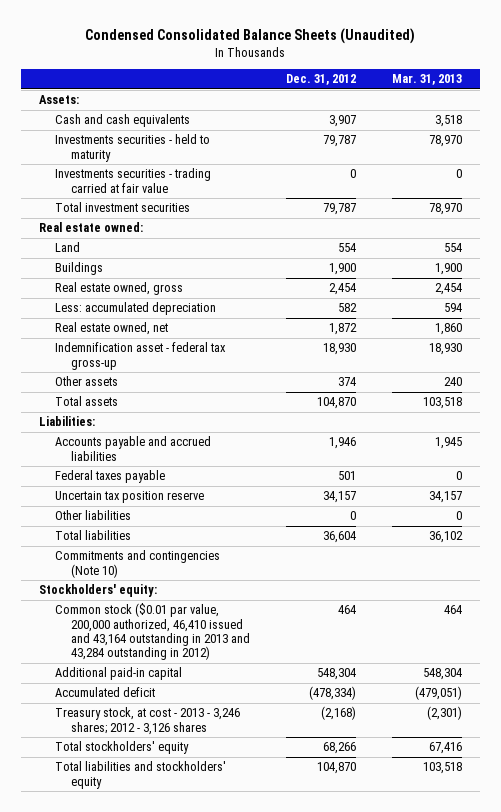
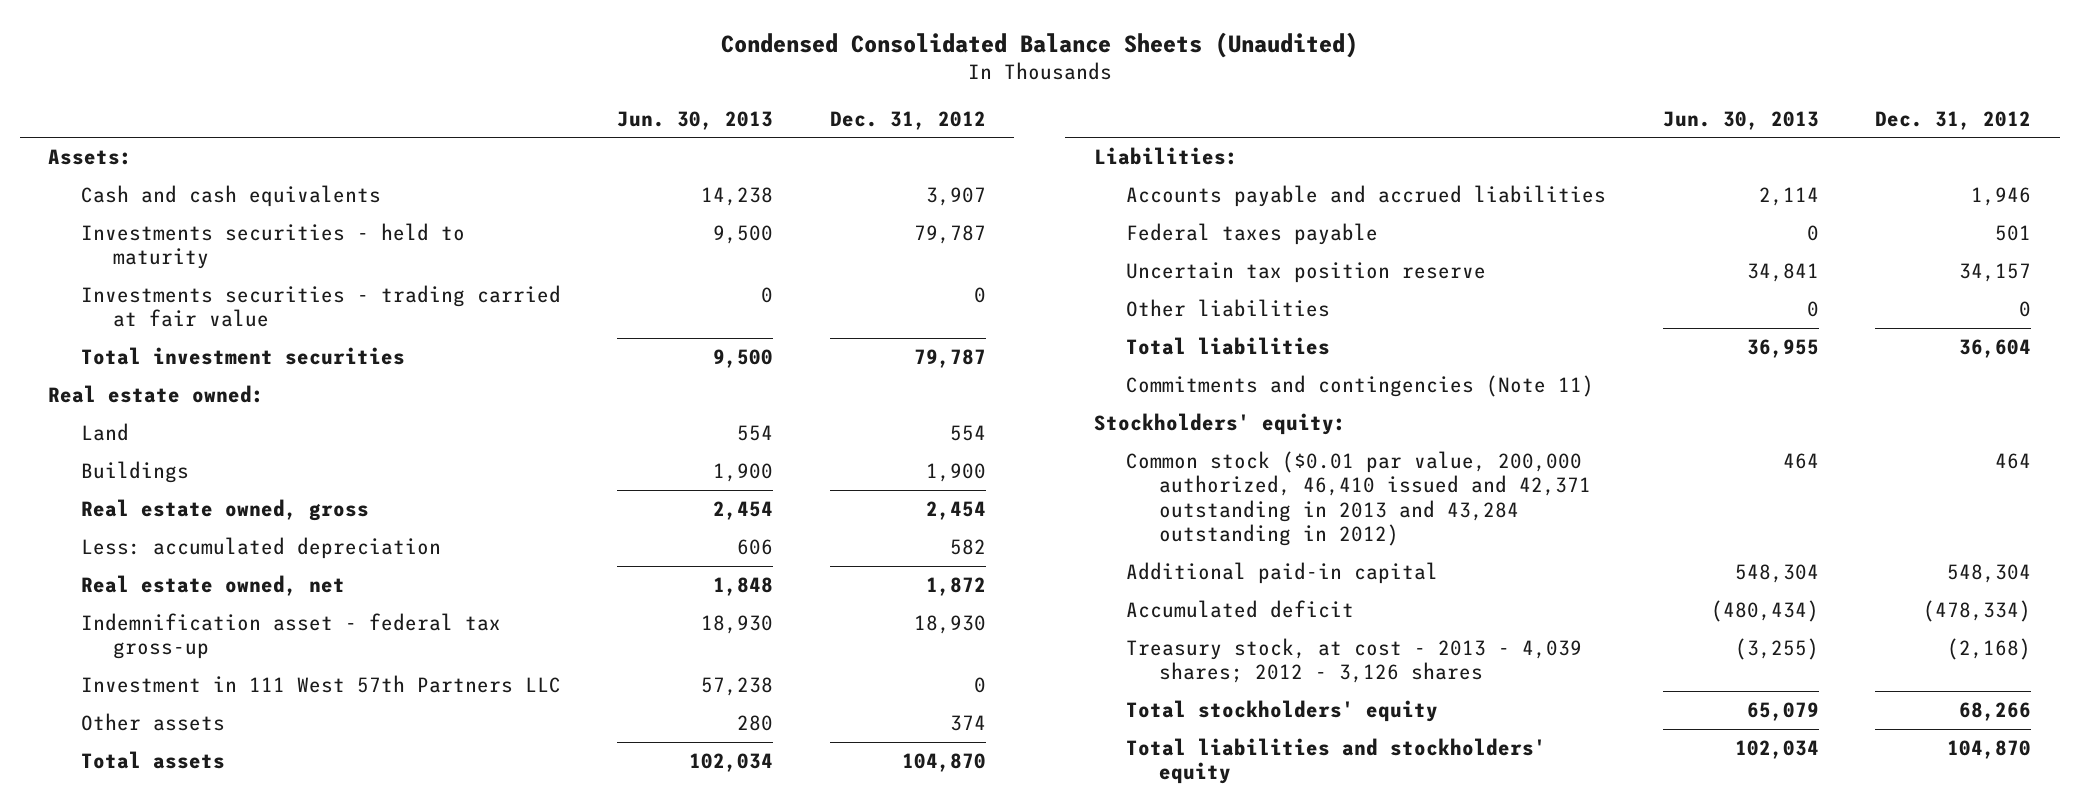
- | Dec. 31, 2012 | Mar. 31, 2013
+ | Jun. 30, 2013 | Dec. 31, 2012
+ Investment in 111 West 57th Partners LLC | 57,238 | 0
- Commitments and contingencies (Note 10)
+ Commitments and contingencies (Note 11)
- Common stock ($0.01 par value, 200,000 authorized, 46,410 issued and 43,164 outstanding in 2013 and 43,284 outstanding in 2012) | 464 | 464
+ Common stock ($0.01 par value, 200,000 authorized, 46,410 issued and 42,371 outstanding in 2013 and 43,284 outstanding in 2012) | 464 | 464
- Treasury stock, at cost - 2013 - 3,246 shares; 2012 - 3,126 shares | (2,168) | (2,301)
+ Treasury stock, at cost - 2013 - 4,039 shares; 2012 - 3,126 shares | (3,255) | (2,168)

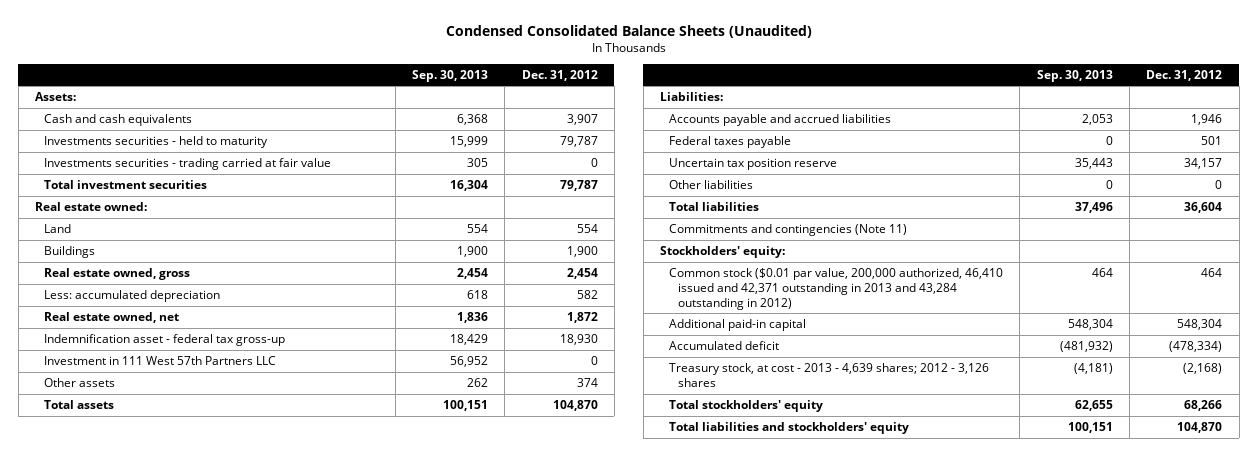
- | Jun. 30, 2013 | Dec. 31, 2012
+ | Sep. 30, 2013 | Dec. 31, 2012
- Treasury stock, at cost - 2013 - 4,039 shares; 2012 - 3,126 shares | (3,255) | (2,168)
+ Treasury stock, at cost - 2013 - 4,639 shares; 2012 - 3,126 shares | (4,181) | (2,168)

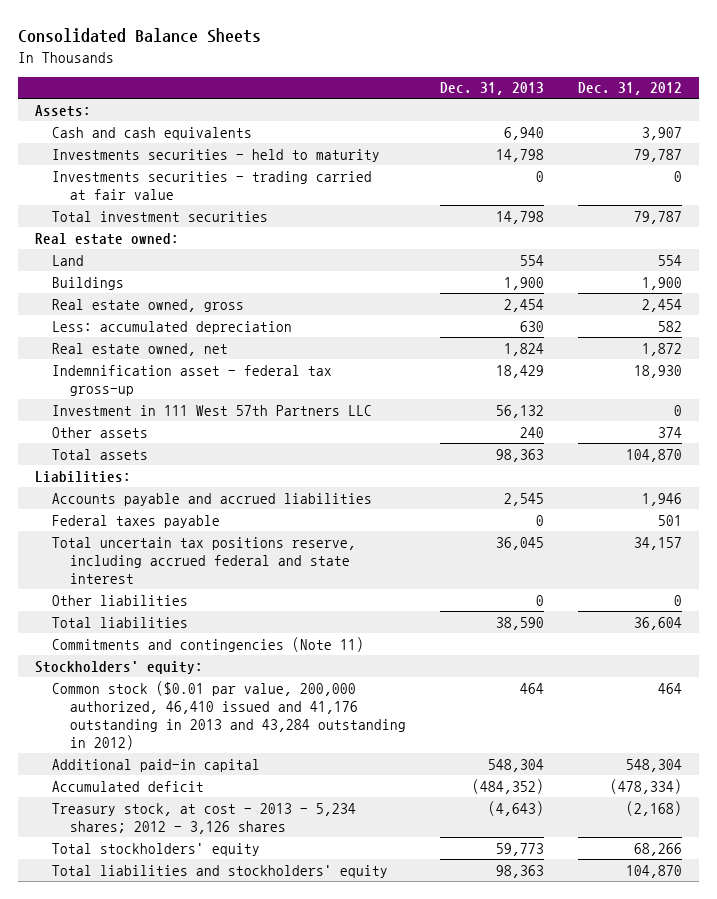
- Condensed Consolidated Balance Sheets (Unaudited)
+ Consolidated Balance Sheets
- | Sep. 30, 2013 | Dec. 31, 2012
+ | Dec. 31, 2013 | Dec. 31, 2012
- Uncertain tax position reserve | 35,443 | 34,157
+ Total uncertain tax positions reserve, including accrued federal and state interest | 36,045 | 34,157
- Common stock ($0.01 par value, 200,000 authorized, 46,410 issued and 42,371 outstanding in 2013 and 43,284 outstanding in 2012) | 464 | 464
+ Common stock ($0.01 par value, 200,000 authorized, 46,410 issued and 41,176 outstanding in 2013 and 43,284 outstanding in 2012) | 464 | 464
- Treasury stock, at cost - 2013 - 4,639 shares; 2012 - 3,126 shares | (4,181) | (2,168)
+ Treasury stock, at cost - 2013 - 5,234 shares; 2012 - 3,126 shares | (4,643) | (2,168)

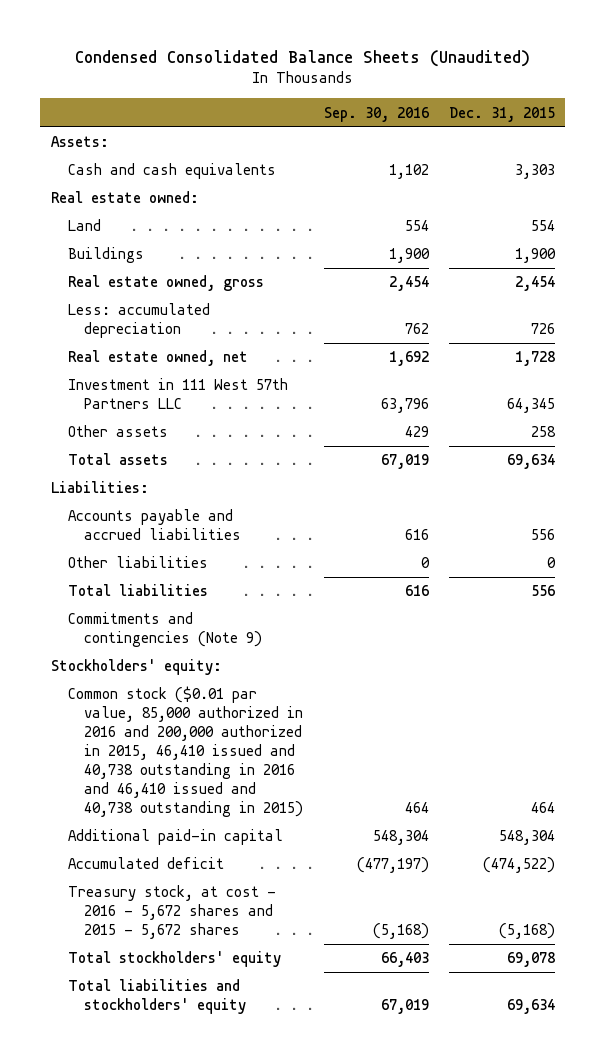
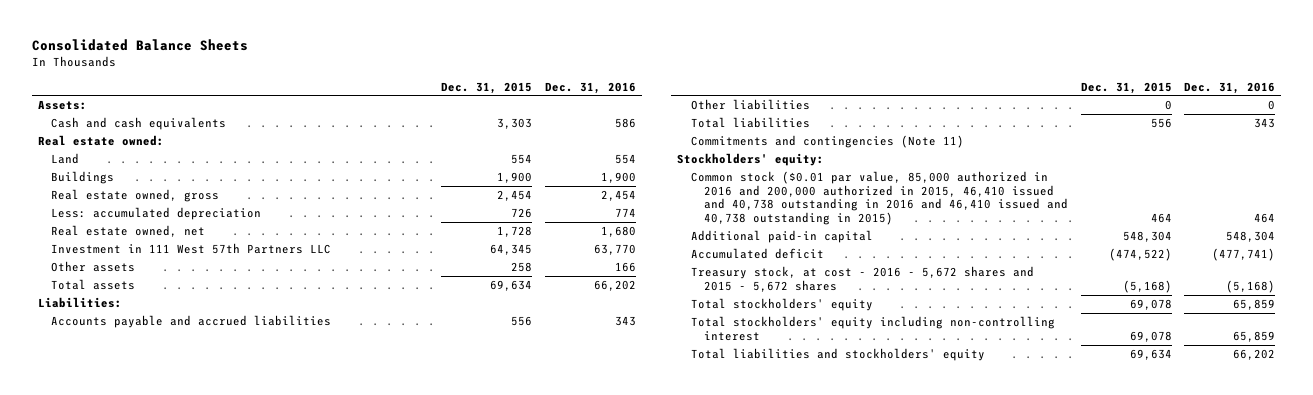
- Condensed Consolidated Balance Sheets (Unaudited)
+ Consolidated Balance Sheets
- | Sep. 30, 2016 | Dec. 31, 2015
+ | Dec. 31, 2015 | Dec. 31, 2016
- Commitments and contingencies (Note 9)
+ Commitments and contingencies (Note 11)
+ Total stockholders' equity including non-controlling interest | 69,078 | 65,859

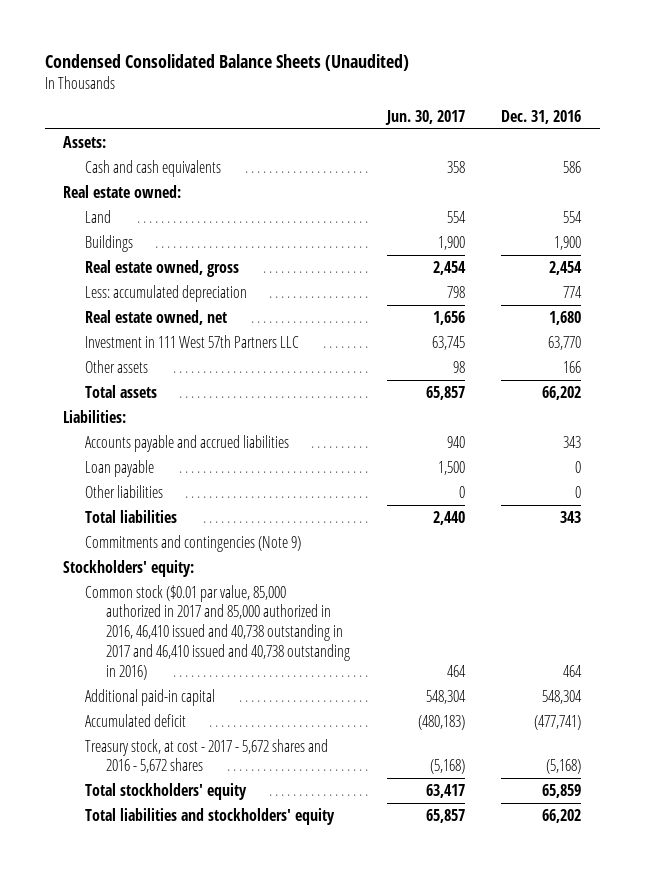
- Consolidated Balance Sheets
+ Condensed Consolidated Balance Sheets (Unaudited)
- | Dec. 31, 2015 | Dec. 31, 2016
+ | Jun. 30, 2017 | Dec. 31, 2016
+ Loan payable | 1,500 | 0
- Commitments and contingencies (Note 11)
+ Commitments and contingencies (Note 9)
- Common stock ($0.01 par value, 85,000 authorized in 2016 and 200,000 authorized in 2015, 46,410 issued and 40,738 outstanding in 2016 and 46,410 issued and 40,738 outstanding in 2015) | 464 | 464
+ Common stock ($0.01 par value, 85,000 authorized in 2017 and 85,000 authorized in 2016, 46,410 issued and 40,738 outstanding in 2017 and 46,410 issued and 40,738 outstanding in 2016) | 464 | 464
- Treasury stock, at cost - 2016 - 5,672 shares and 2015 - 5,672 shares | (5,168) | (5,168)
+ Treasury stock, at cost - 2017 - 5,672 shares and 2016 - 5,672 shares | (5,168) | (5,168)
- Total stockholders' equity including non-controlling interest | 69,078 | 65,859

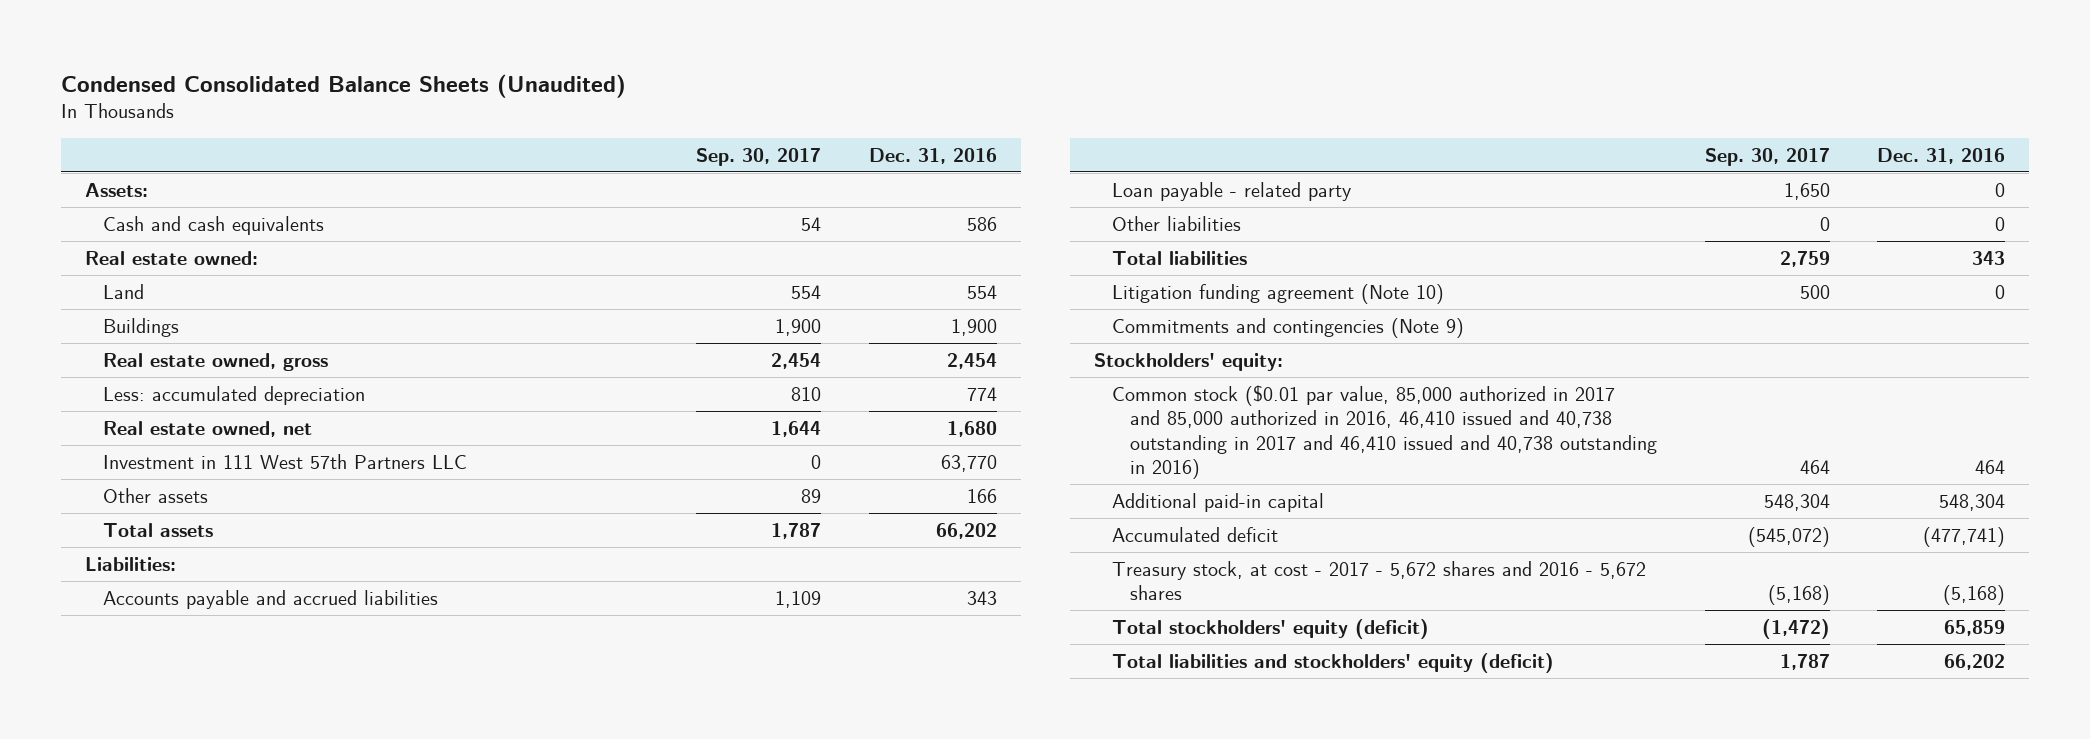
- | Jun. 30, 2017 | Dec. 31, 2016
+ | Sep. 30, 2017 | Dec. 31, 2016
- Loan payable | 1,500 | 0
+ Loan payable - related party | 1,650 | 0
+ Litigation funding agreement (Note 10) | 500 | 0
- Total stockholders' equity | 63,417 | 65,859
- Total liabilities and stockholders' equity | 65,857 | 66,202
+ Total stockholders' equity (deficit) | (1,472) | 65,859
+ Total liabilities and stockholders' equity (deficit) | 1,787 | 66,202

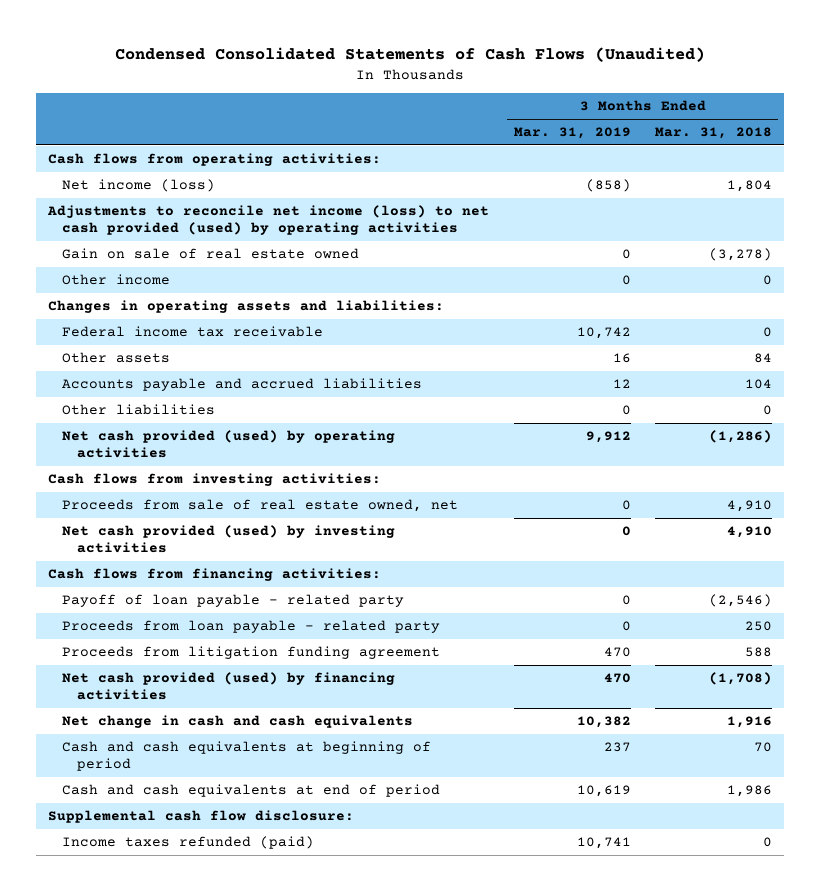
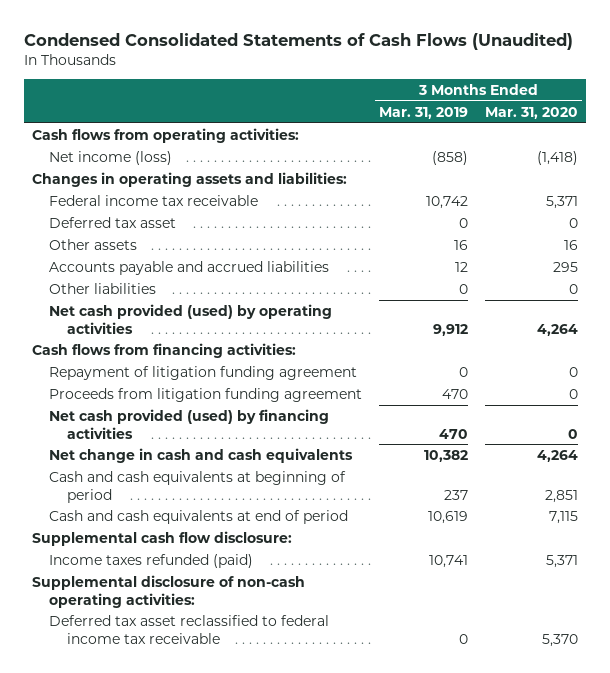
- | 3 Months Ended Mar. 31, 2019 | 3 Months Ended Mar. 31, 2018
+ | 3 Months Ended Mar. 31, 2019 | 3 Months Ended Mar. 31, 2020
- Adjustments to reconcile net income (loss) to net cash provided (used) by operating activities
- Gain on sale of real estate owned | 0 | (3,278)
- Other income | 0 | 0
+ Deferred tax asset | 0 | 0
- Cash flows from investing activities:
- Proceeds from sale of real estate owned, net | 0 | 4,910
- Net cash provided (used) by investing activities | 0 | 4,910
- Payoff of loan payable - related party | 0 | (2,546)
- Proceeds from loan payable - related party | 0 | 250
+ Repayment of litigation funding agreement | 0 | 0
+ Supplemental disclosure of non-cash operating activities:
+ Deferred tax asset reclassified to federal income tax receivable | 0 | 5,370

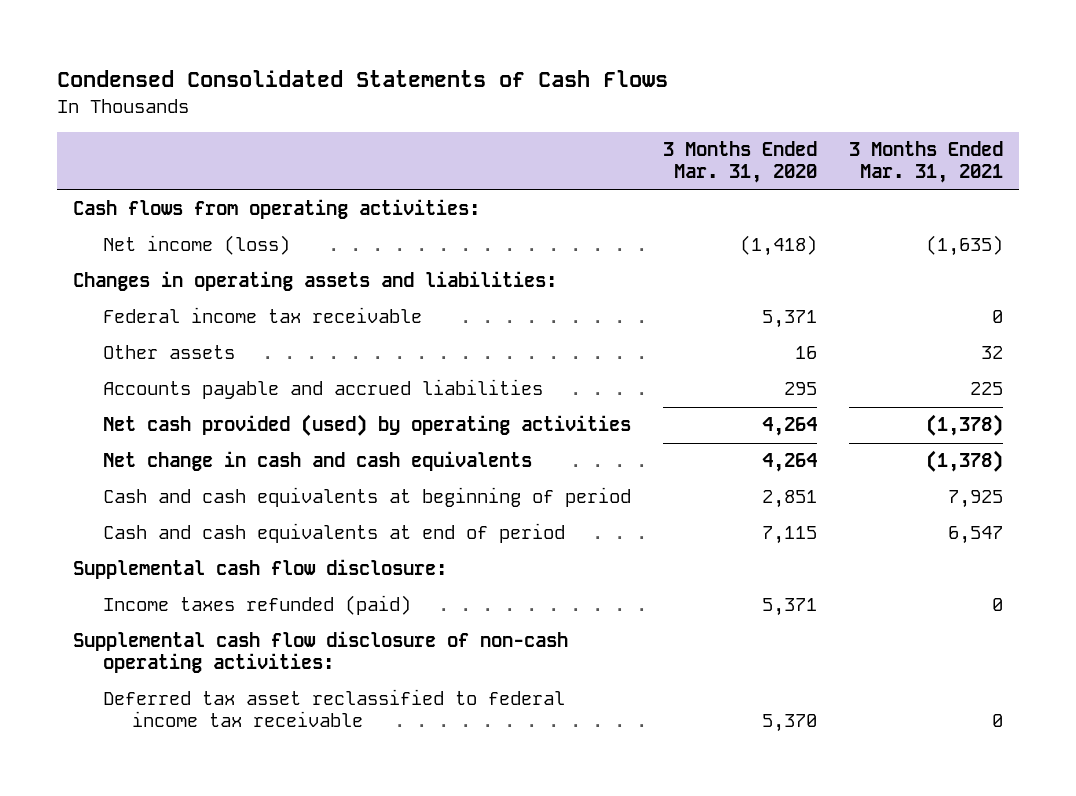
- Condensed Consolidated Statements of Cash Flows (Unaudited)
+ Condensed Consolidated Statements of Cash Flows
- | 3 Months Ended Mar. 31, 2019 | 3 Months Ended Mar. 31, 2020
+ | 3 Months Ended Mar. 31, 2020 | 3 Months Ended Mar. 31, 2021
- Deferred tax asset | 0 | 0
- Other liabilities | 0 | 0
- Cash flows from financing activities:
- Repayment of litigation funding agreement | 0 | 0
- Proceeds from litigation funding agreement | 470 | 0
- Net cash provided (used) by financing activities | 470 | 0
- Supplemental disclosure of non-cash operating activities:
+ Supplemental cash flow disclosure of non-cash operating activities:

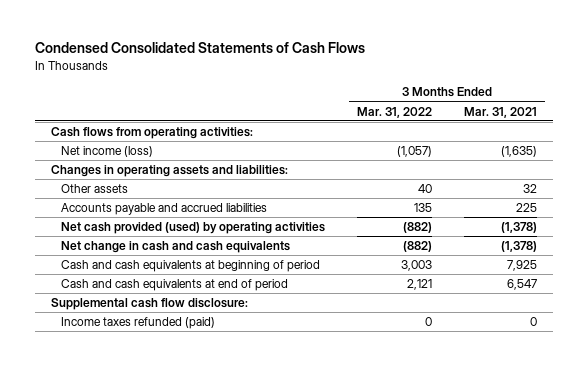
- | 3 Months Ended Mar. 31, 2020 | 3 Months Ended Mar. 31, 2021
+ | 3 Months Ended Mar. 31, 2022 | 3 Months Ended Mar. 31, 2021
- Federal income tax receivable | 5,371 | 0
- Supplemental cash flow disclosure of non-cash operating activities:
- Deferred tax asset reclassified to federal income tax receivable | 5,370 | 0

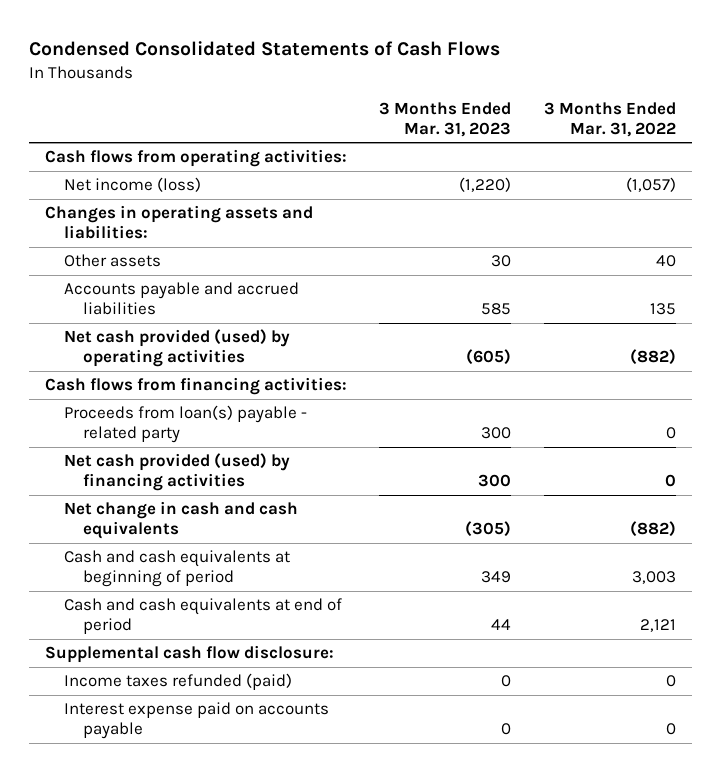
- | 3 Months Ended Mar. 31, 2022 | 3 Months Ended Mar. 31, 2021
+ | 3 Months Ended Mar. 31, 2023 | 3 Months Ended Mar. 31, 2022
+ Cash flows from financing activities:
+ Proceeds from loan(s) payable - related party | 300 | 0
+ Net cash provided (used) by financing activities | 300 | 0
+ Interest expense paid on accounts payable | 0 | 0

